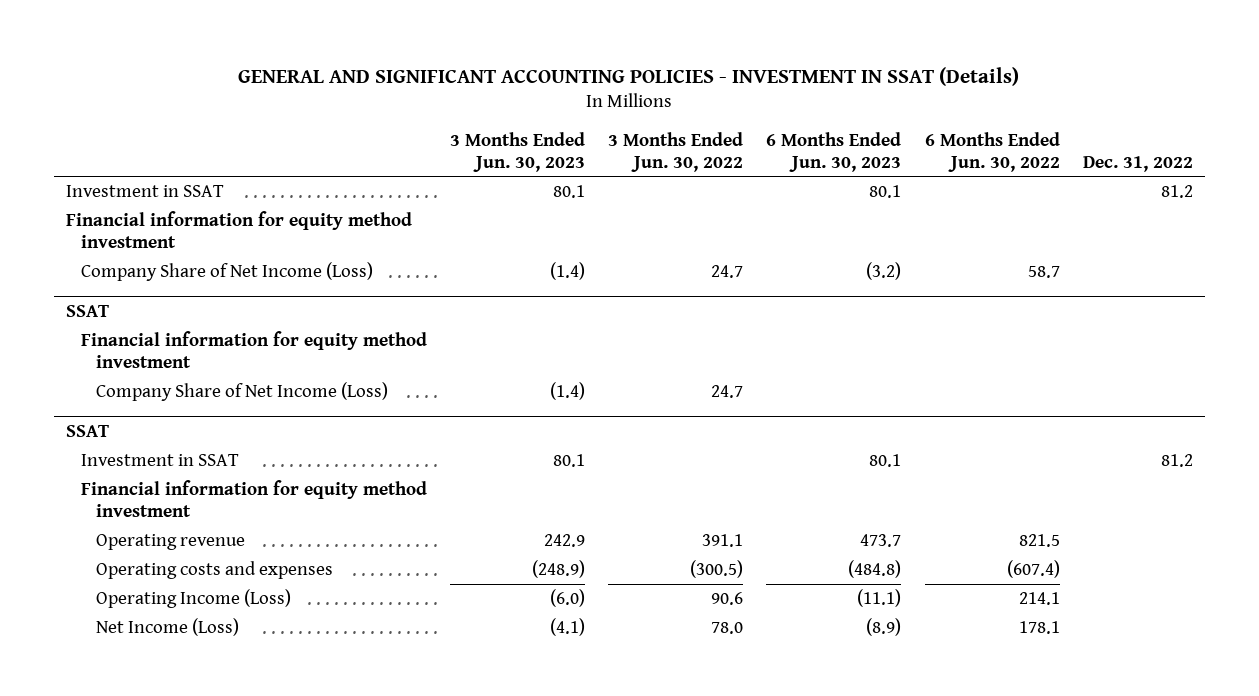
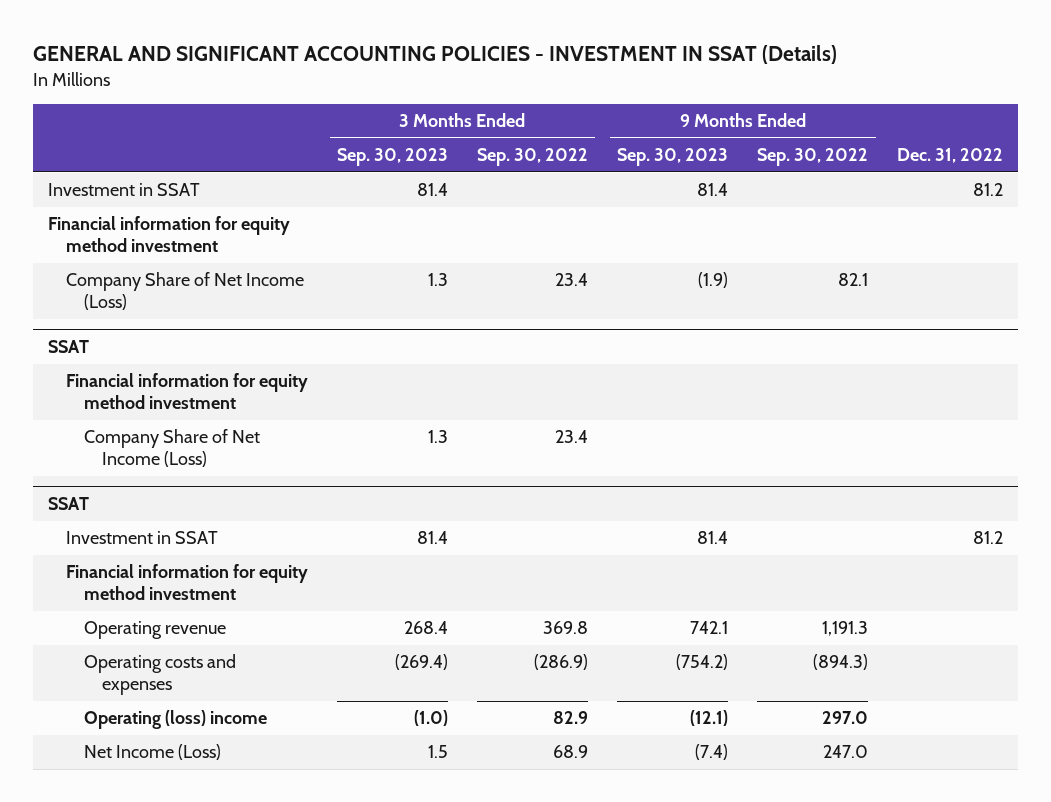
- | 3 Months Ended Jun. 30, 2023 | 3 Months Ended Jun. 30, 2022 | 6 Months Ended Jun. 30, 2023 | 6 Months Ended Jun. 30, 2022 | Dec. 31, 2022
+ | 3 Months Ended Sep. 30, 2023 | 3 Months Ended Sep. 30, 2022 | 9 Months Ended Sep. 30, 2023 | 9 Months Ended Sep. 30, 2022 | Dec. 31, 2022
@ SSAT
- Operating Income (Loss) | (6.0) | 90.6 | (11.1) | 214.1 |
+ Operating (loss) income | (1.0) | 82.9 | (12.1) | 297.0 |

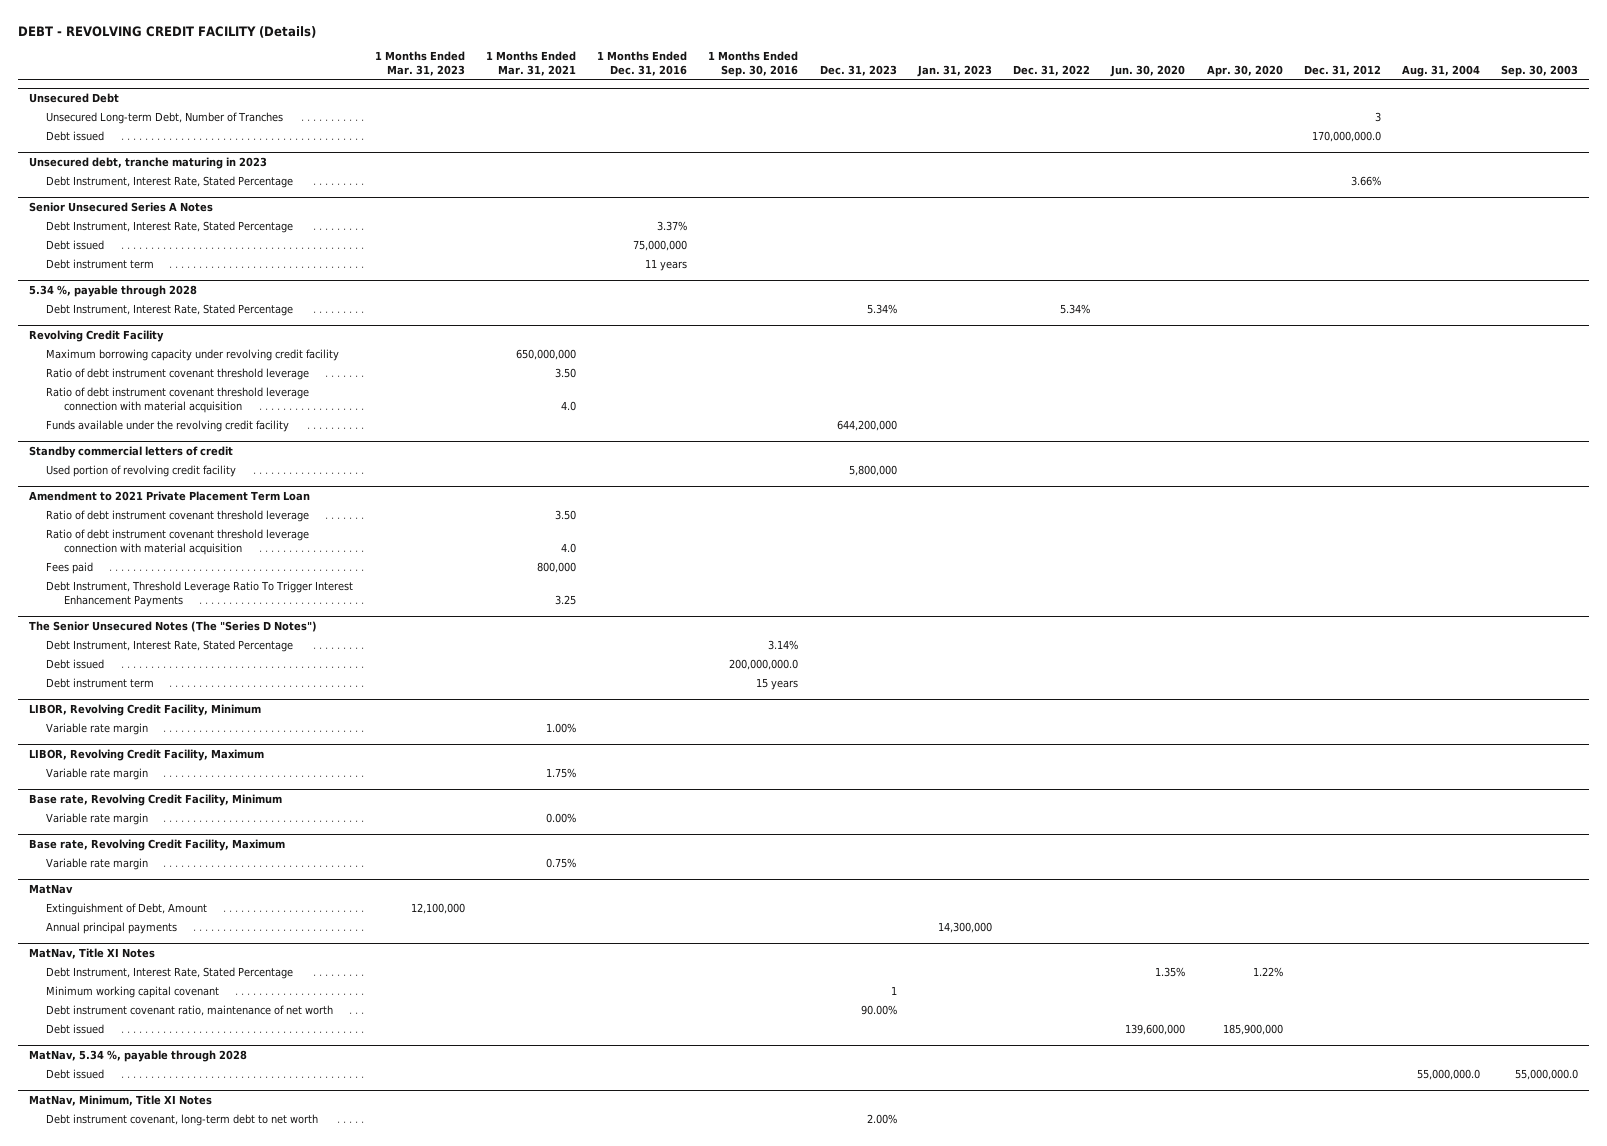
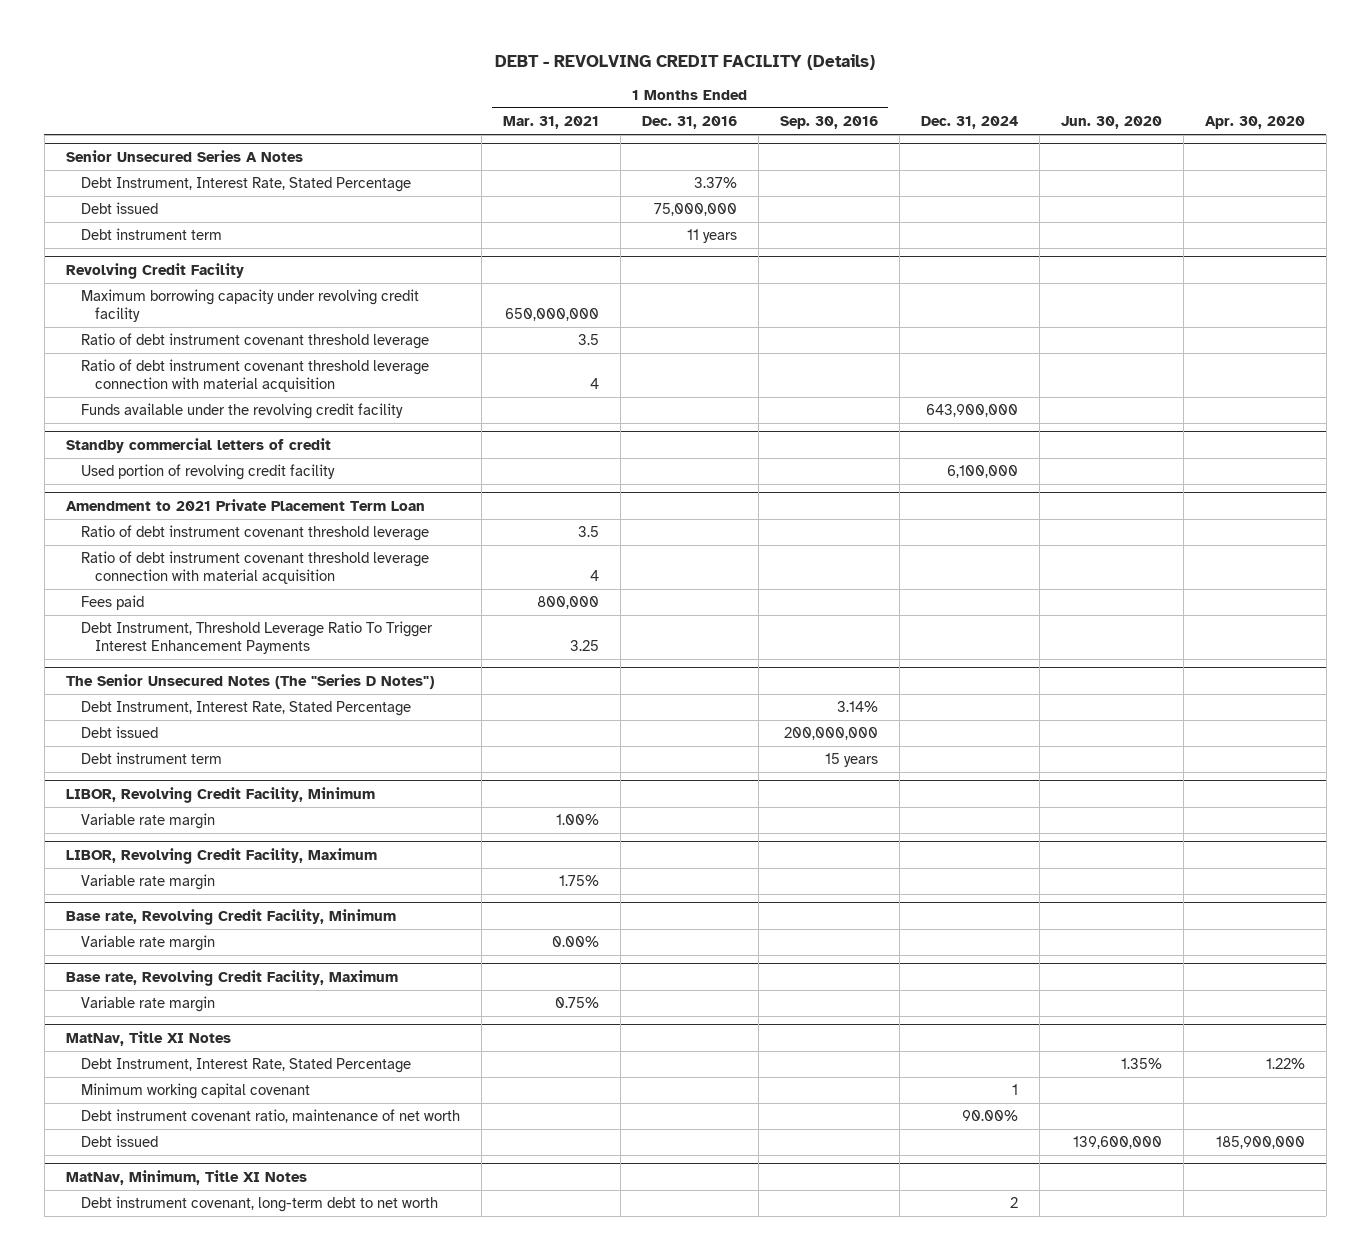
- | 1 Months Ended Mar. 31, 2023 | 1 Months Ended Mar. 31, 2021 | 1 Months Ended Dec. 31, 2016 | 1 Months Ended Sep. 30, 2016 | Dec. 31, 2023 | Jan. 31, 2023 | Dec. 31, 2022 | Jun. 30, 2020 | Apr. 30, 2020 | Dec. 31, 2012 | Aug. 31, 2004 | Sep. 30, 2003
+ | 1 Months Ended Mar. 31, 2021 | 1 Months Ended Dec. 31, 2016 | 1 Months Ended Sep. 30, 2016 | Dec. 31, 2024 | Jun. 30, 2020 | Apr. 30, 2020
- Unsecured Debt
- Unsecured Long-term Debt, Number of Tranches | | | | | | | | | | 3 | |
- Debt issued | | | | | | | | | | 170,000,000.0 | |
- Unsecured debt, tranche maturing in 2023
- Debt Instrument, Interest Rate, Stated Percentage | | | | | | | | | | 3.66% | |
- 5.34 %, payable through 2028
- Debt Instrument, Interest Rate, Stated Percentage | | | | | 5.34% | | 5.34% | | | | |
@ Revolving Credit Facility
- Ratio of debt instrument covenant threshold leverage | | 3.50 | | | | | | | | | |
- Ratio of debt instrument covenant threshold leverage connection with material acquisition | | 4.0 | | | | | | | | | |
+ Ratio of debt instrument covenant threshold leverage | 3.5 | | | | |
+ Ratio of debt instrument covenant threshold leverage connection with material acquisition | 4 | | | | |
@ Amendment to 2021 Private Placement Term Loan
- Ratio of debt instrument covenant threshold leverage | | 3.50 | | | | | | | | | |
- Ratio of debt instrument covenant threshold leverage connection with material acquisition | | 4.0 | | | | | | | | | |
+ Ratio of debt instrument covenant threshold leverage | 3.5 | | | | |
+ Ratio of debt instrument covenant threshold leverage connection with material acquisition | 4 | | | | |
@ The Senior Unsecured Notes (The "Series D Notes")
- Debt issued | | | | 200,000,000.0 | | | | | | | |
+ Debt issued | | | 200,000,000 | | |
- MatNav
- Extinguishment of Debt, Amount | 12,100,000 | | | | | | | | | | |
- Annual principal payments | | | | | | 14,300,000 | | | | | |
- MatNav, 5.34 %, payable through 2028
- Debt issued | | | | | | | | | | | 55,000,000.0 | 55,000,000.0

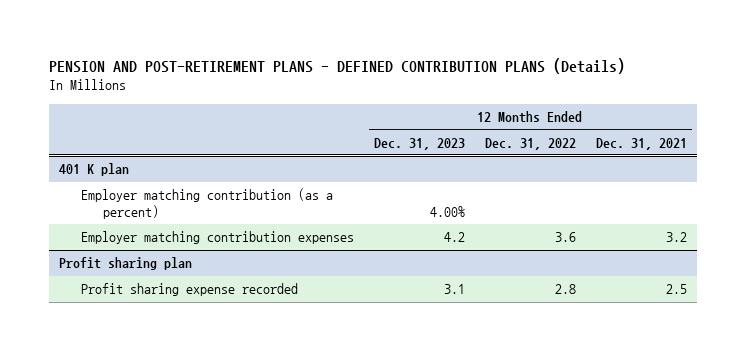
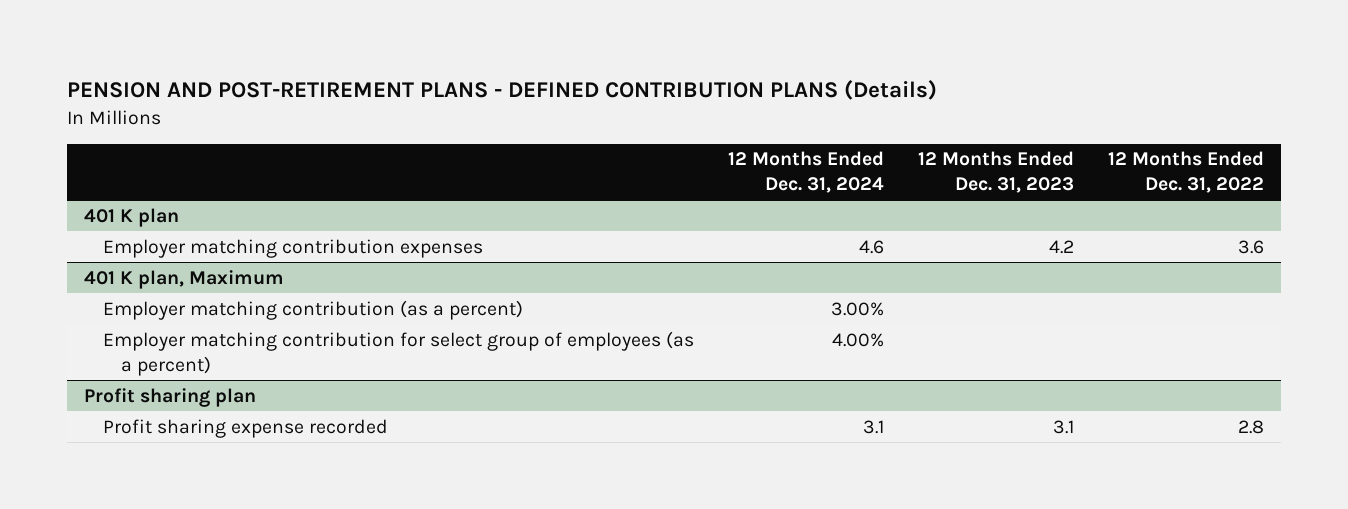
- | 12 Months Ended Dec. 31, 2023 | 12 Months Ended Dec. 31, 2022 | 12 Months Ended Dec. 31, 2021
+ | 12 Months Ended Dec. 31, 2024 | 12 Months Ended Dec. 31, 2023 | 12 Months Ended Dec. 31, 2022
@ 401 K plan
- Employer matching contribution (as a percent) | 4.00% | |
+ 401 K plan, Maximum
+ Employer matching contribution (as a percent) | 3.00% | |
+ Employer matching contribution for select group of employees (as a percent) | 4.00% | |

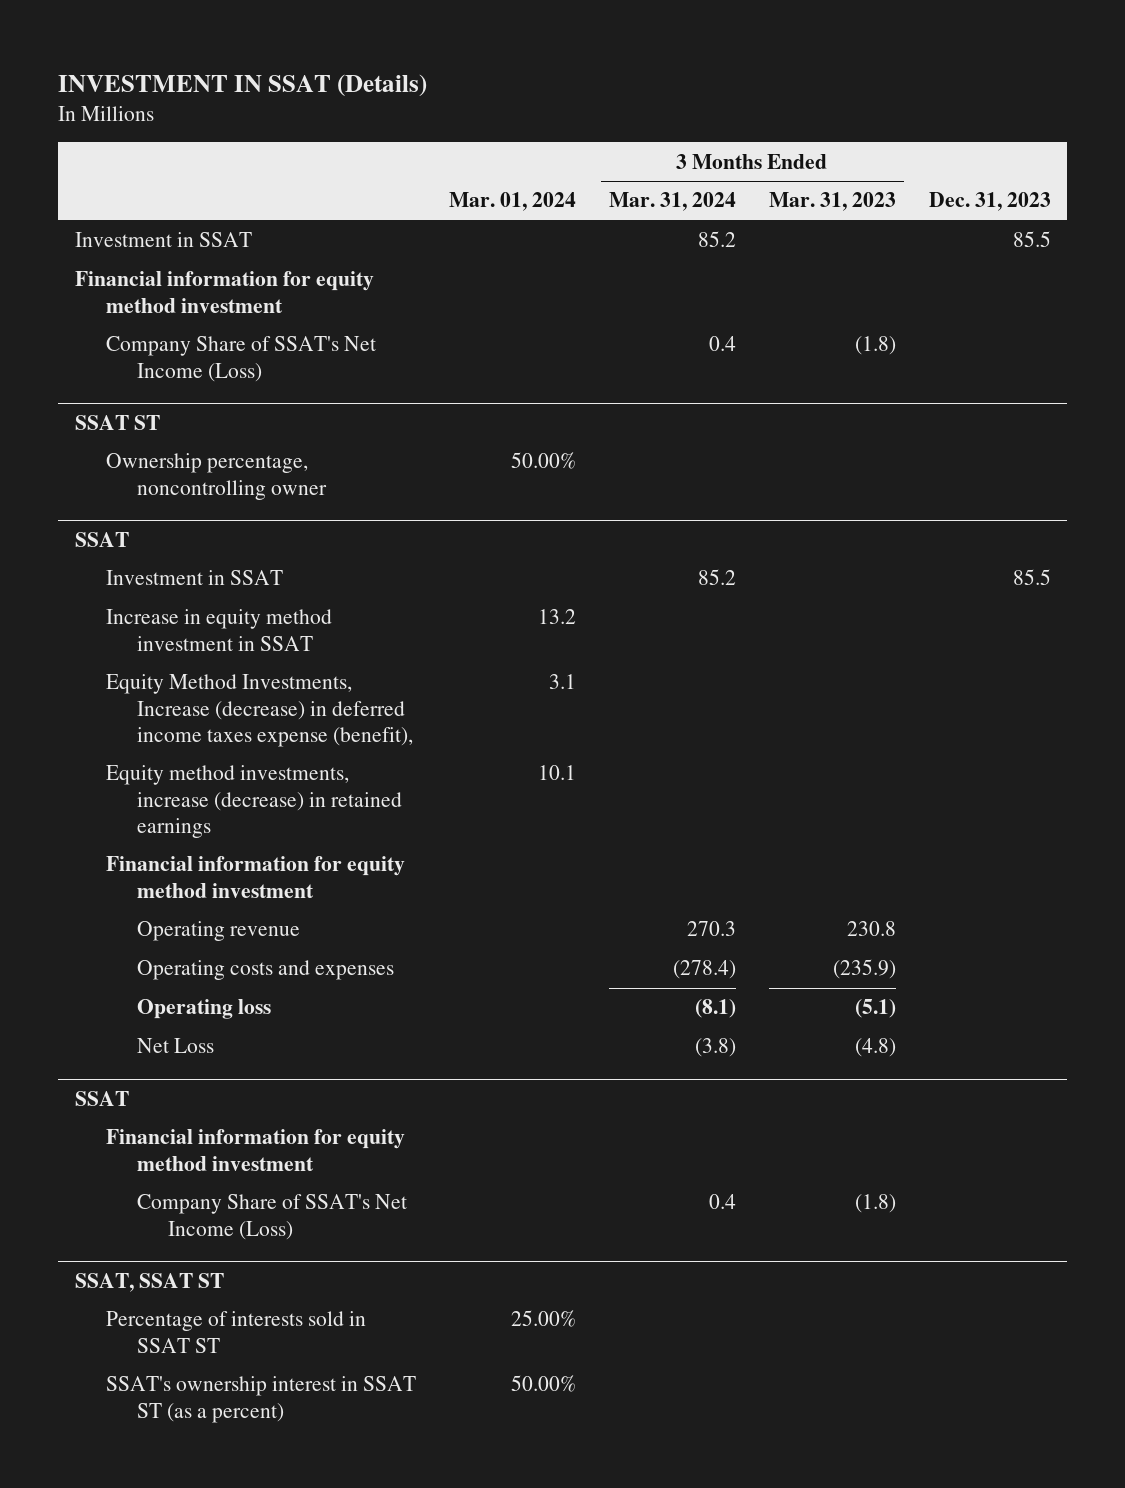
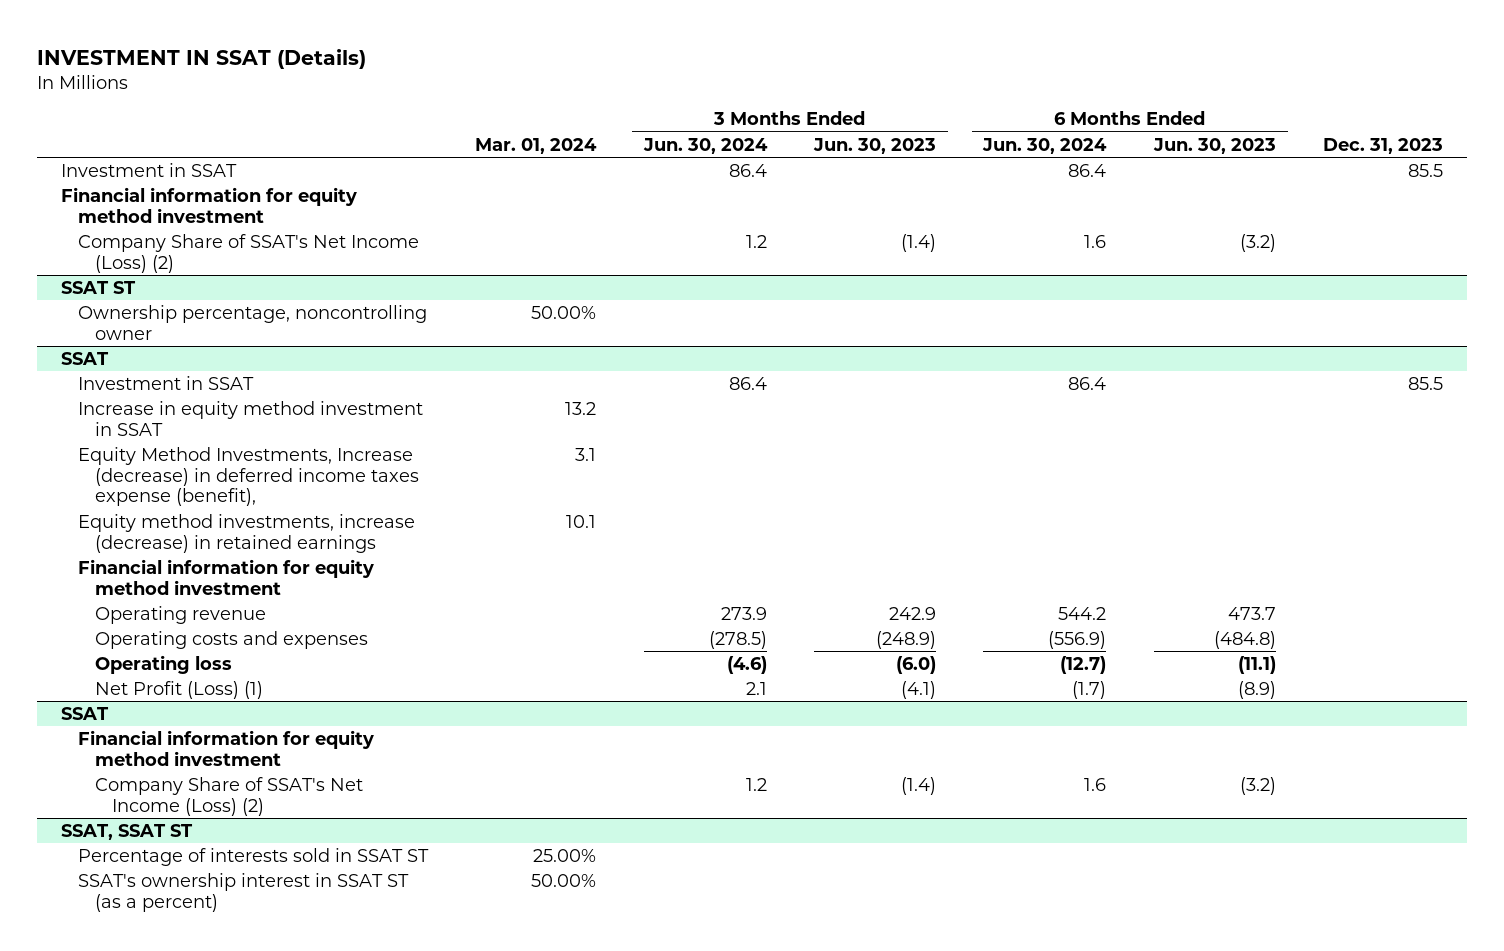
- | Mar. 01, 2024 | 3 Months Ended Mar. 31, 2024 | 3 Months Ended Mar. 31, 2023 | Dec. 31, 2023
+ | Mar. 01, 2024 | 3 Months Ended Jun. 30, 2024 | 3 Months Ended Jun. 30, 2023 | 6 Months Ended Jun. 30, 2024 | 6 Months Ended Jun. 30, 2023 | Dec. 31, 2023
- Company Share of SSAT's Net Income (Loss) | | 0.4 | (1.8) |
+ Company Share of SSAT's Net Income (Loss) (2) | | 1.2 | (1.4) | 1.6 | (3.2) |
@ SSAT
- Net Loss | | (3.8) | (4.8) |
+ Net Profit (Loss) (1) | | 2.1 | (4.1) | (1.7) | (8.9) |
- Company Share of SSAT's Net Income (Loss) | | 0.4 | (1.8) |
+ Company Share of SSAT's Net Income (Loss) (2) | | 1.2 | (1.4) | 1.6 | (3.2) |

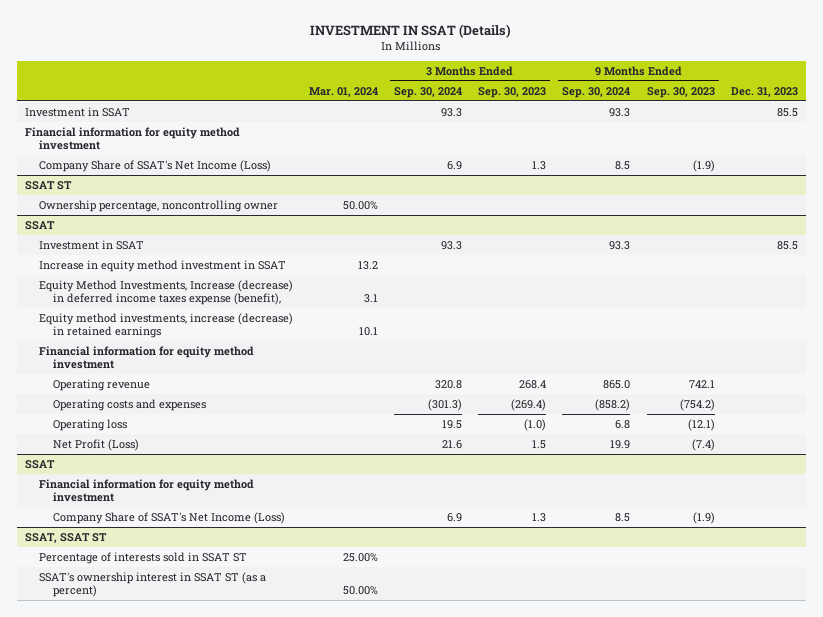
- | Mar. 01, 2024 | 3 Months Ended Jun. 30, 2024 | 3 Months Ended Jun. 30, 2023 | 6 Months Ended Jun. 30, 2024 | 6 Months Ended Jun. 30, 2023 | Dec. 31, 2023
+ | Mar. 01, 2024 | 3 Months Ended Sep. 30, 2024 | 3 Months Ended Sep. 30, 2023 | 9 Months Ended Sep. 30, 2024 | 9 Months Ended Sep. 30, 2023 | Dec. 31, 2023
- Company Share of SSAT's Net Income (Loss) (2) | | 1.2 | (1.4) | 1.6 | (3.2) |
+ Company Share of SSAT's Net Income (Loss) | | 6.9 | 1.3 | 8.5 | (1.9) |
@ SSAT
- Net Profit (Loss) (1) | | 2.1 | (4.1) | (1.7) | (8.9) |
+ Net Profit (Loss) | | 21.6 | 1.5 | 19.9 | (7.4) |
- Company Share of SSAT's Net Income (Loss) (2) | | 1.2 | (1.4) | 1.6 | (3.2) |
+ Company Share of SSAT's Net Income (Loss) | | 6.9 | 1.3 | 8.5 | (1.9) |

